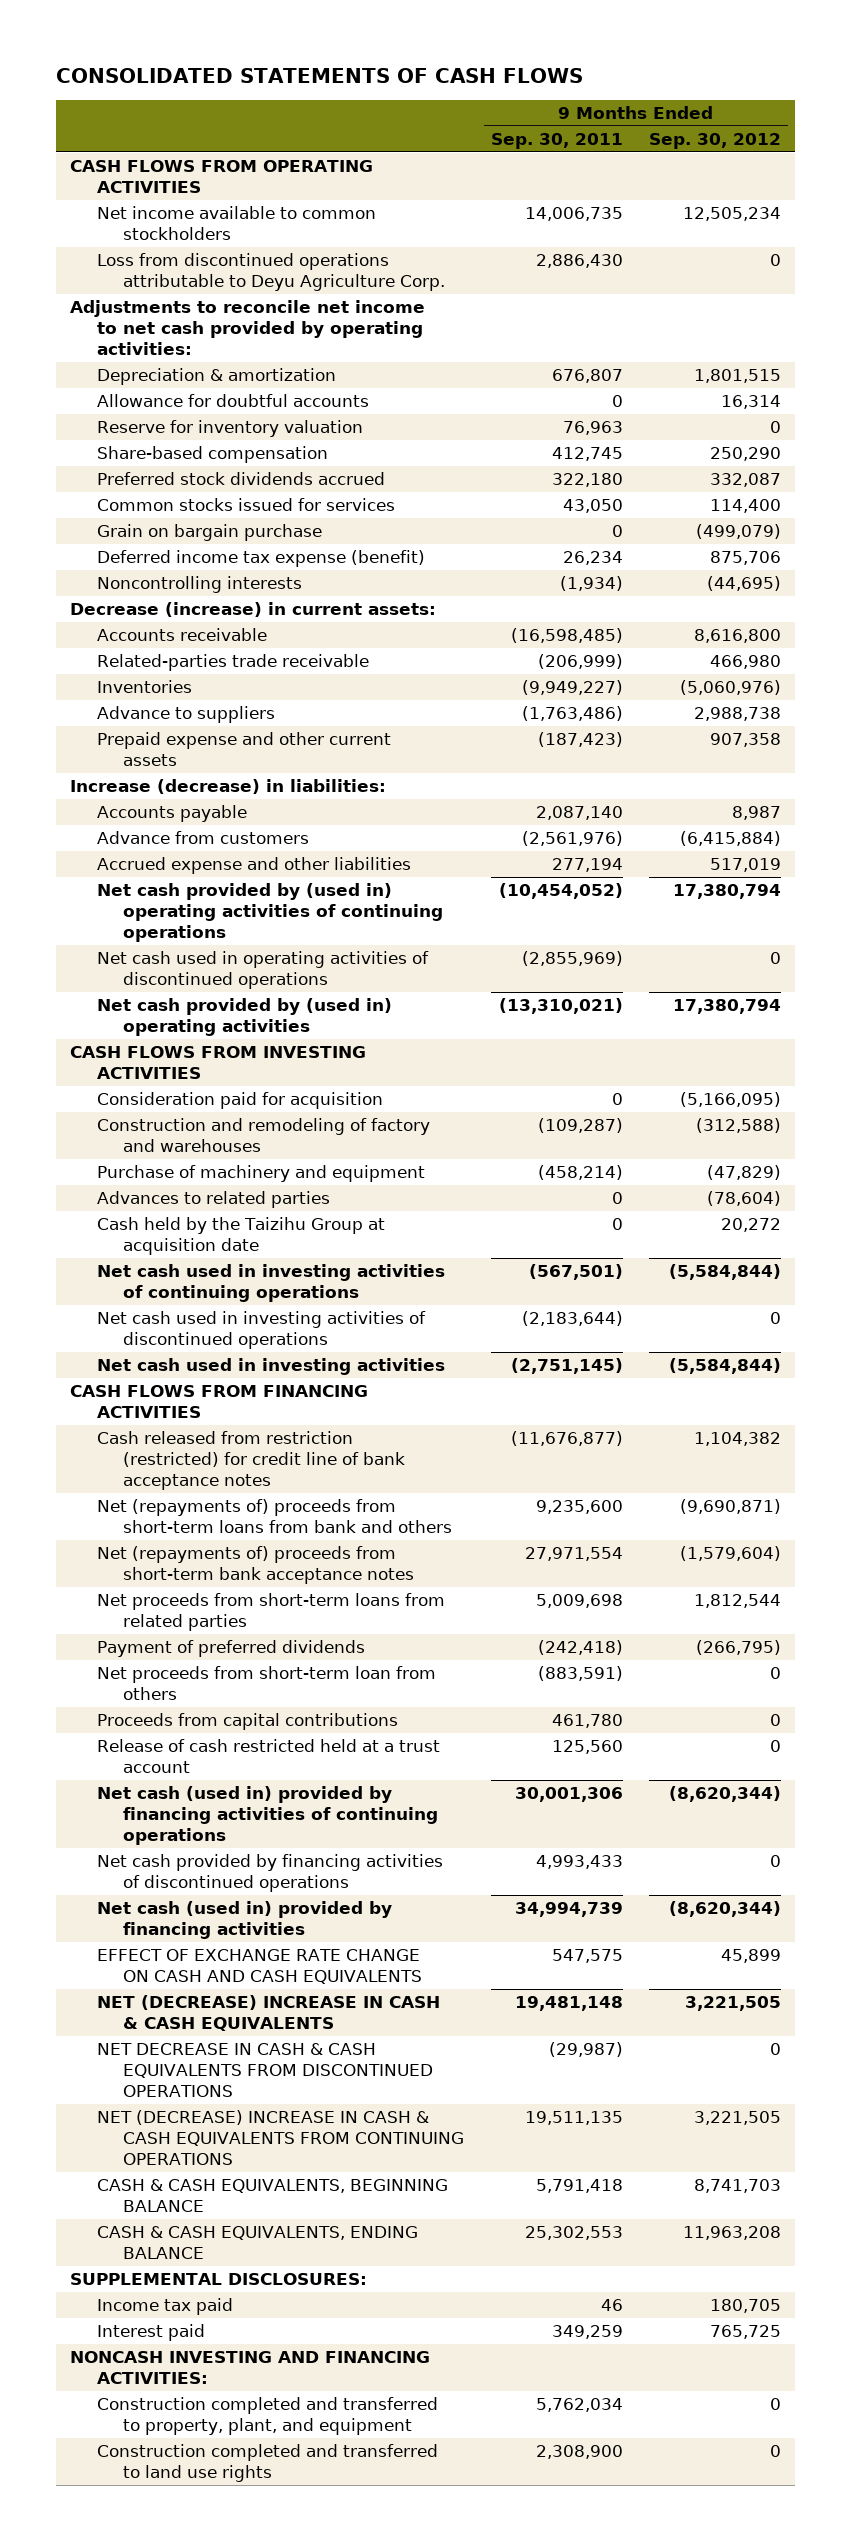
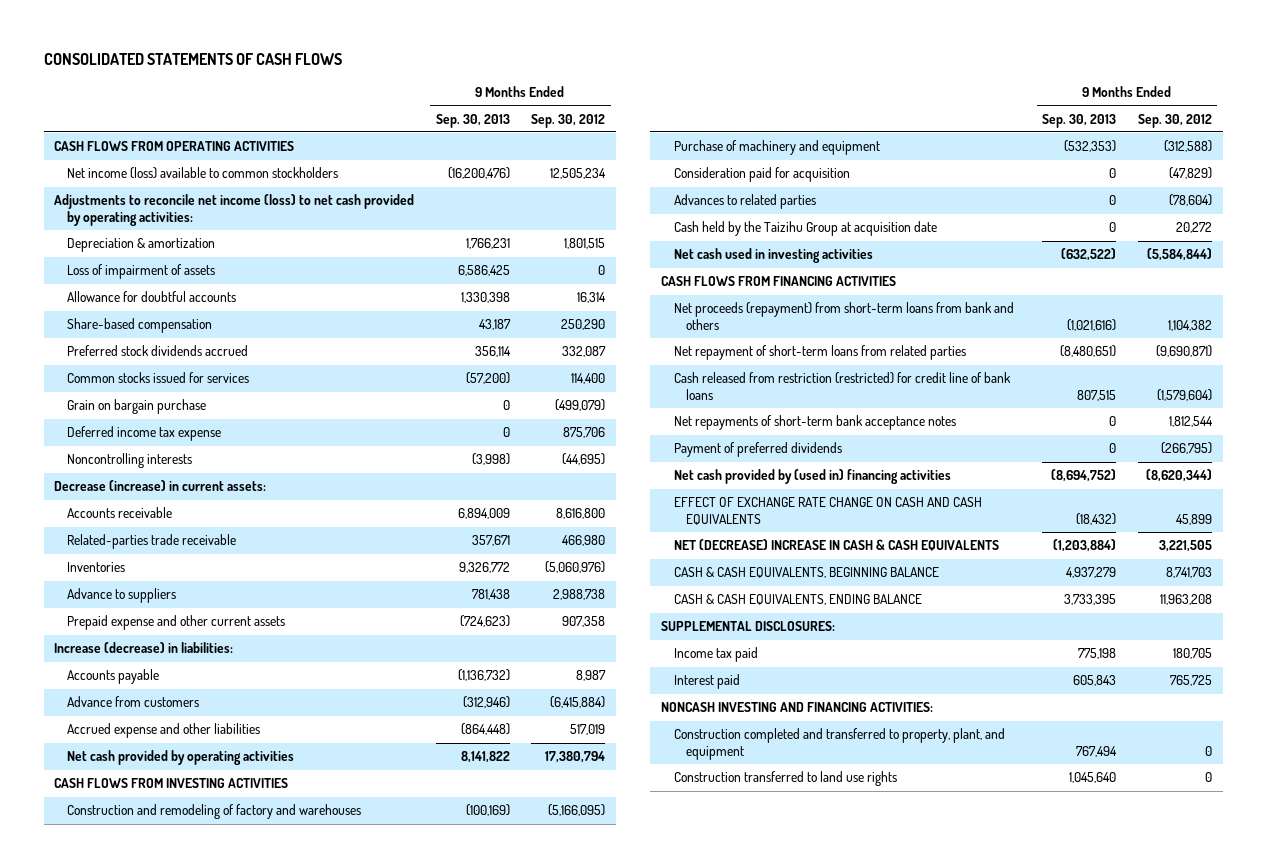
- | 9 Months Ended Sep. 30, 2011 | 9 Months Ended Sep. 30, 2012
+ | 9 Months Ended Sep. 30, 2013 | 9 Months Ended Sep. 30, 2012
- Net income available to common stockholders | 14,006,735 | 12,505,234
- Loss from discontinued operations attributable to Deyu Agriculture Corp. | 2,886,430 | 0
- Adjustments to reconcile net income to net cash provided by operating activities:
+ Net income (loss) available to common stockholders | (16,200,476) | 12,505,234
+ Adjustments to reconcile net income (loss) to net cash provided by operating activities:
+ Loss of impairment of assets | 6,586,425 | 0
- Reserve for inventory valuation | 76,963 | 0
- Deferred income tax expense (benefit) | 26,234 | 875,706
+ Deferred income tax expense | 0 | 875,706
- Net cash provided by (used in) operating activities of continuing operations | (10,454,052) | 17,380,794
- Net cash used in operating activities of discontinued operations | (2,855,969) | 0
- Net cash provided by (used in) operating activities | (13,310,021) | 17,380,794
+ Net cash provided by operating activities | 8,141,822 | 17,380,794
- Consideration paid for acquisition | 0 | (5,166,095)
- Construction and remodeling of factory and warehouses | (109,287) | (312,588)
- Purchase of machinery and equipment | (458,214) | (47,829)
+ Construction and remodeling of factory and warehouses | (100,169) | (5,166,095)
+ Purchase of machinery and equipment | (532,353) | (312,588)
+ Consideration paid for acquisition | 0 | (47,829)
- Net cash used in investing activities of continuing operations | (567,501) | (5,584,844)
- Net cash used in investing activities of discontinued operations | (2,183,644) | 0
- Cash released from restriction (restricted) for credit line of bank acceptance notes | (11,676,877) | 1,104,382
- Net (repayments of) proceeds from short-term loans from bank and others | 9,235,600 | (9,690,871)
- Net (repayments of) proceeds from short-term bank acceptance notes | 27,971,554 | (1,579,604)
- Net proceeds from short-term loans from related parties | 5,009,698 | 1,812,544
+ Net proceeds (repayment) from short-term loans from bank and others | (1,021,616) | 1,104,382
+ Net repayment of short-term loans from related parties | (8,480,651) | (9,690,871)
+ Cash released from restriction (restricted) for credit line of bank loans | 807,515 | (1,579,604)
+ Net repayments of short-term bank acceptance notes | 0 | 1,812,544
- Net proceeds from short-term loan from others | (883,591) | 0
- Proceeds from capital contributions | 461,780 | 0
- Release of cash restricted held at a trust account | 125,560 | 0
- Net cash (used in) provided by financing activities of continuing operations | 30,001,306 | (8,620,344)
- Net cash provided by financing activities of discontinued operations | 4,993,433 | 0
- Net cash (used in) provided by financing activities | 34,994,739 | (8,620,344)
+ Net cash provided by (used in) financing activities | (8,694,752) | (8,620,344)
- NET DECREASE IN CASH & CASH EQUIVALENTS FROM DISCONTINUED OPERATIONS | (29,987) | 0
- NET (DECREASE) INCREASE IN CASH & CASH EQUIVALENTS FROM CONTINUING OPERATIONS | 19,511,135 | 3,221,505
- Construction completed and transferred to land use rights | 2,308,900 | 0
+ Construction transferred to land use rights | 1,045,640 | 0

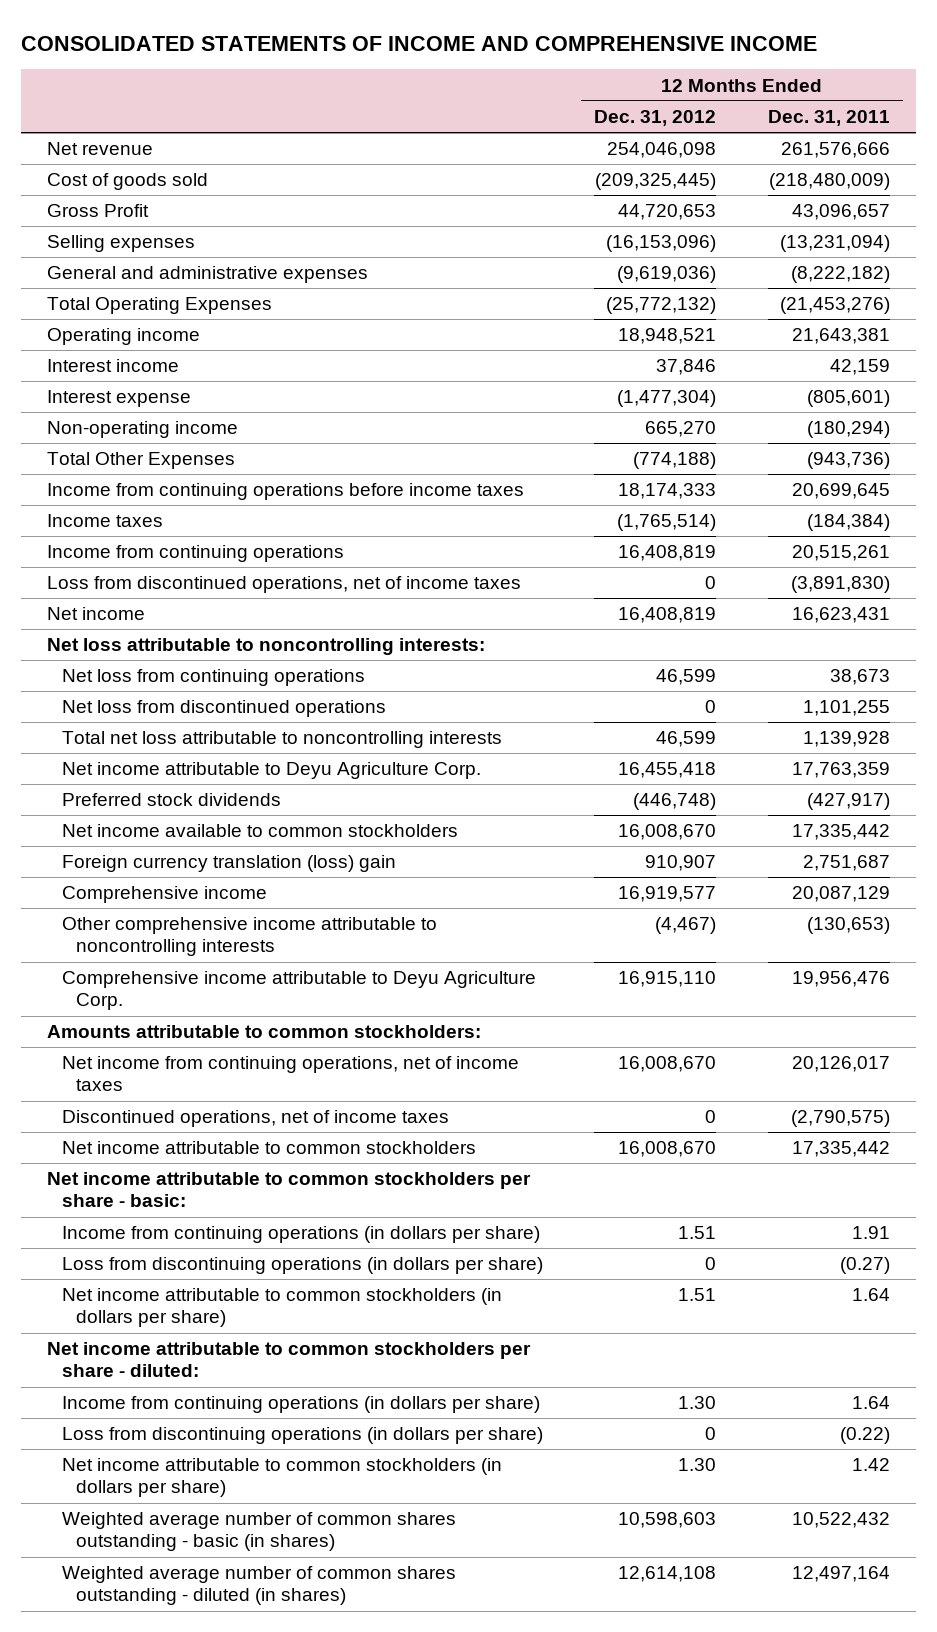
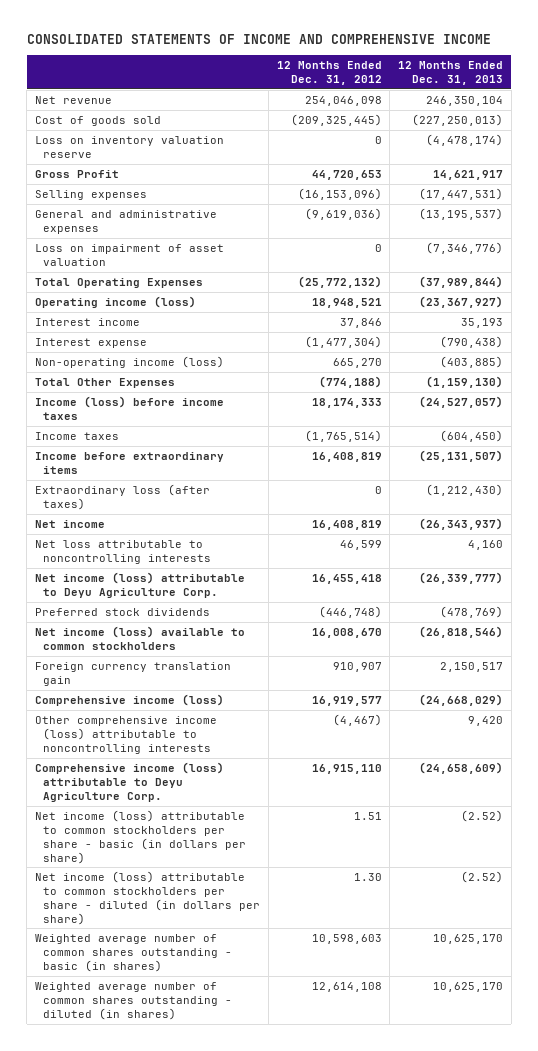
- | 12 Months Ended Dec. 31, 2012 | 12 Months Ended Dec. 31, 2011
+ | 12 Months Ended Dec. 31, 2012 | 12 Months Ended Dec. 31, 2013
+ Loss on inventory valuation reserve | 0 | (4,478,174)
+ Loss on impairment of asset valuation | 0 | (7,346,776)
- Operating income | 18,948,521 | 21,643,381
+ Operating income (loss) | 18,948,521 | (23,367,927)
- Non-operating income | 665,270 | (180,294)
+ Non-operating income (loss) | 665,270 | (403,885)
- Income from continuing operations before income taxes | 18,174,333 | 20,699,645
+ Income (loss) before income taxes | 18,174,333 | (24,527,057)
- Income from continuing operations | 16,408,819 | 20,515,261
- Loss from discontinued operations, net of income taxes | 0 | (3,891,830)
+ Income before extraordinary items | 16,408,819 | (25,131,507)
+ Extraordinary loss (after taxes) | 0 | (1,212,430)
- Net loss attributable to noncontrolling interests:
- Net loss from continuing operations | 46,599 | 38,673
- Net loss from discontinued operations | 0 | 1,101,255
- Total net loss attributable to noncontrolling interests | 46,599 | 1,139,928
- Net income attributable to Deyu Agriculture Corp. | 16,455,418 | 17,763,359
+ Net loss attributable to noncontrolling interests | 46,599 | 4,160
+ Net income (loss) attributable to Deyu Agriculture Corp. | 16,455,418 | (26,339,777)
- Net income available to common stockholders | 16,008,670 | 17,335,442
- Foreign currency translation (loss) gain | 910,907 | 2,751,687
- Comprehensive income | 16,919,577 | 20,087,129
- Other comprehensive income attributable to noncontrolling interests | (4,467) | (130,653)
- Comprehensive income attributable to Deyu Agriculture Corp. | 16,915,110 | 19,956,476
- Amounts attributable to common stockholders:
- Net income from continuing operations, net of income taxes | 16,008,670 | 20,126,017
- Discontinued operations, net of income taxes | 0 | (2,790,575)
- Net income attributable to common stockholders | 16,008,670 | 17,335,442
- Net income attributable to common stockholders per share - basic:
- Income from continuing operations (in dollars per share) | 1.51 | 1.91
- Loss from discontinuing operations (in dollars per share) | 0 | (0.27)
- Net income attributable to common stockholders (in dollars per share) | 1.51 | 1.64
- Net income attributable to common stockholders per share - diluted:
- Income from continuing operations (in dollars per share) | 1.30 | 1.64
- Loss from discontinuing operations (in dollars per share) | 0 | (0.22)
- Net income attributable to common stockholders (in dollars per share) | 1.30 | 1.42
+ Net income (loss) available to common stockholders | 16,008,670 | (26,818,546)
+ Foreign currency translation gain | 910,907 | 2,150,517
+ Comprehensive income (loss) | 16,919,577 | (24,668,029)
+ Other comprehensive income (loss) attributable to noncontrolling interests | (4,467) | 9,420
+ Comprehensive income (loss) attributable to Deyu Agriculture Corp. | 16,915,110 | (24,658,609)
+ Net income (loss) attributable to common stockholders per share - basic (in dollars per share) | 1.51 | (2.52)
+ Net income (loss) attributable to common stockholders per share - diluted (in dollars per share) | 1.30 | (2.52)

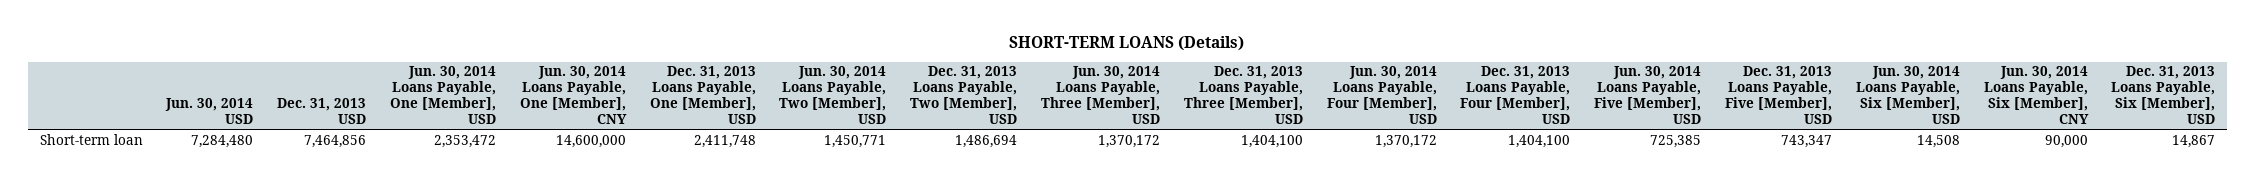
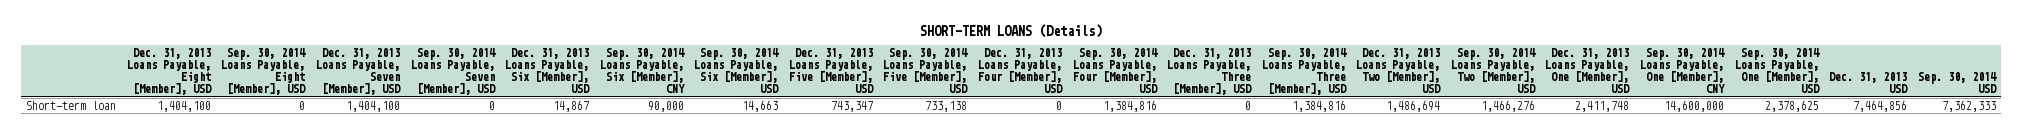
- | Jun. 30, 2014 USD | Dec. 31, 2013 USD | Jun. 30, 2014 Loans Payable, One [Member], USD | Jun. 30, 2014 Loans Payable, One [Member], CNY | Dec. 31, 2013 Loans Payable, One [Member], USD | Jun. 30, 2014 Loans Payable, Two [Member], USD | Dec. 31, 2013 Loans Payable, Two [Member], USD | Jun. 30, 2014 Loans Payable, Three [Member], USD | Dec. 31, 2013 Loans Payable, Three [Member], USD | Jun. 30, 2014 Loans Payable, Four [Member], USD | Dec. 31, 2013 Loans Payable, Four [Member], USD | Jun. 30, 2014 Loans Payable, Five [Member], USD | Dec. 31, 2013 Loans Payable, Five [Member], USD | Jun. 30, 2014 Loans Payable, Six [Member], USD | Jun. 30, 2014 Loans Payable, Six [Member], CNY | Dec. 31, 2013 Loans Payable, Six [Member], USD
+ | Dec. 31, 2013 Loans Payable, Eight [Member], USD | Sep. 30, 2014 Loans Payable, Eight [Member], USD | Dec. 31, 2013 Loans Payable, Seven [Member], USD | Sep. 30, 2014 Loans Payable, Seven [Member], USD | Dec. 31, 2013 Loans Payable, Six [Member], USD | Sep. 30, 2014 Loans Payable, Six [Member], CNY | Sep. 30, 2014 Loans Payable, Six [Member], USD | Dec. 31, 2013 Loans Payable, Five [Member], USD | Sep. 30, 2014 Loans Payable, Five [Member], USD | Dec. 31, 2013 Loans Payable, Four [Member], USD | Sep. 30, 2014 Loans Payable, Four [Member], USD | Dec. 31, 2013 Loans Payable, Three [Member], USD | Sep. 30, 2014 Loans Payable, Three [Member], USD | Dec. 31, 2013 Loans Payable, Two [Member], USD | Sep. 30, 2014 Loans Payable, Two [Member], USD | Dec. 31, 2013 Loans Payable, One [Member], USD | Sep. 30, 2014 Loans Payable, One [Member], CNY | Sep. 30, 2014 Loans Payable, One [Member], USD | Dec. 31, 2013 USD | Sep. 30, 2014 USD
- Short-term loan | 7,284,480 | 7,464,856 | 2,353,472 | 14,600,000 | 2,411,748 | 1,450,771 | 1,486,694 | 1,370,172 | 1,404,100 | 1,370,172 | 1,404,100 | 725,385 | 743,347 | 14,508 | 90,000 | 14,867
+ Short-term loan | 1,404,100 | 0 | 1,404,100 | 0 | 14,867 | 90,000 | 14,663 | 743,347 | 733,138 | 0 | 1,384,816 | 0 | 1,384,816 | 1,486,694 | 1,466,276 | 2,411,748 | 14,600,000 | 2,378,625 | 7,464,856 | 7,362,333

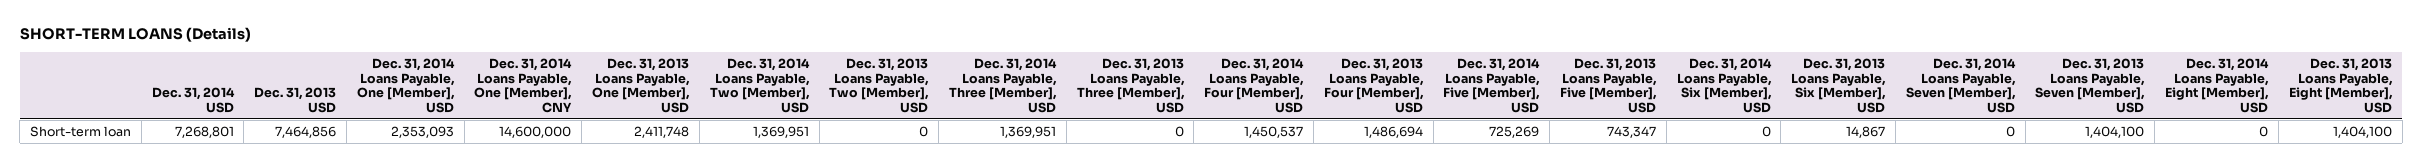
- | Dec. 31, 2013 Loans Payable, Eight [Member], USD | Sep. 30, 2014 Loans Payable, Eight [Member], USD | Dec. 31, 2013 Loans Payable, Seven [Member], USD | Sep. 30, 2014 Loans Payable, Seven [Member], USD | Dec. 31, 2013 Loans Payable, Six [Member], USD | Sep. 30, 2014 Loans Payable, Six [Member], CNY | Sep. 30, 2014 Loans Payable, Six [Member], USD | Dec. 31, 2013 Loans Payable, Five [Member], USD | Sep. 30, 2014 Loans Payable, Five [Member], USD | Dec. 31, 2013 Loans Payable, Four [Member], USD | Sep. 30, 2014 Loans Payable, Four [Member], USD | Dec. 31, 2013 Loans Payable, Three [Member], USD | Sep. 30, 2014 Loans Payable, Three [Member], USD | Dec. 31, 2013 Loans Payable, Two [Member], USD | Sep. 30, 2014 Loans Payable, Two [Member], USD | Dec. 31, 2013 Loans Payable, One [Member], USD | Sep. 30, 2014 Loans Payable, One [Member], CNY | Sep. 30, 2014 Loans Payable, One [Member], USD | Dec. 31, 2013 USD | Sep. 30, 2014 USD
+ | Dec. 31, 2014 USD | Dec. 31, 2013 USD | Dec. 31, 2014 Loans Payable, One [Member], USD | Dec. 31, 2014 Loans Payable, One [Member], CNY | Dec. 31, 2013 Loans Payable, One [Member], USD | Dec. 31, 2014 Loans Payable, Two [Member], USD | Dec. 31, 2013 Loans Payable, Two [Member], USD | Dec. 31, 2014 Loans Payable, Three [Member], USD | Dec. 31, 2013 Loans Payable, Three [Member], USD | Dec. 31, 2014 Loans Payable, Four [Member], USD | Dec. 31, 2013 Loans Payable, Four [Member], USD | Dec. 31, 2014 Loans Payable, Five [Member], USD | Dec. 31, 2013 Loans Payable, Five [Member], USD | Dec. 31, 2014 Loans Payable, Six [Member], USD | Dec. 31, 2013 Loans Payable, Six [Member], USD | Dec. 31, 2014 Loans Payable, Seven [Member], USD | Dec. 31, 2013 Loans Payable, Seven [Member], USD | Dec. 31, 2014 Loans Payable, Eight [Member], USD | Dec. 31, 2013 Loans Payable, Eight [Member], USD
- Short-term loan | 1,404,100 | 0 | 1,404,100 | 0 | 14,867 | 90,000 | 14,663 | 743,347 | 733,138 | 0 | 1,384,816 | 0 | 1,384,816 | 1,486,694 | 1,466,276 | 2,411,748 | 14,600,000 | 2,378,625 | 7,464,856 | 7,362,333
+ Short-term loan | 7,268,801 | 7,464,856 | 2,353,093 | 14,600,000 | 2,411,748 | 1,369,951 | 0 | 1,369,951 | 0 | 1,450,537 | 1,486,694 | 725,269 | 743,347 | 0 | 14,867 | 0 | 1,404,100 | 0 | 1,404,100

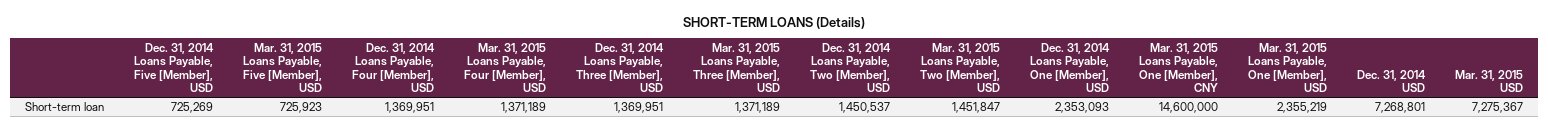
- | Dec. 31, 2014 USD | Dec. 31, 2013 USD | Dec. 31, 2014 Loans Payable, One [Member], USD | Dec. 31, 2014 Loans Payable, One [Member], CNY | Dec. 31, 2013 Loans Payable, One [Member], USD | Dec. 31, 2014 Loans Payable, Two [Member], USD | Dec. 31, 2013 Loans Payable, Two [Member], USD | Dec. 31, 2014 Loans Payable, Three [Member], USD | Dec. 31, 2013 Loans Payable, Three [Member], USD | Dec. 31, 2014 Loans Payable, Four [Member], USD | Dec. 31, 2013 Loans Payable, Four [Member], USD | Dec. 31, 2014 Loans Payable, Five [Member], USD | Dec. 31, 2013 Loans Payable, Five [Member], USD | Dec. 31, 2014 Loans Payable, Six [Member], USD | Dec. 31, 2013 Loans Payable, Six [Member], USD | Dec. 31, 2014 Loans Payable, Seven [Member], USD | Dec. 31, 2013 Loans Payable, Seven [Member], USD | Dec. 31, 2014 Loans Payable, Eight [Member], USD | Dec. 31, 2013 Loans Payable, Eight [Member], USD
+ | Dec. 31, 2014 Loans Payable, Five [Member], USD | Mar. 31, 2015 Loans Payable, Five [Member], USD | Dec. 31, 2014 Loans Payable, Four [Member], USD | Mar. 31, 2015 Loans Payable, Four [Member], USD | Dec. 31, 2014 Loans Payable, Three [Member], USD | Mar. 31, 2015 Loans Payable, Three [Member], USD | Dec. 31, 2014 Loans Payable, Two [Member], USD | Mar. 31, 2015 Loans Payable, Two [Member], USD | Dec. 31, 2014 Loans Payable, One [Member], USD | Mar. 31, 2015 Loans Payable, One [Member], CNY | Mar. 31, 2015 Loans Payable, One [Member], USD | Dec. 31, 2014 USD | Mar. 31, 2015 USD
- Short-term loan | 7,268,801 | 7,464,856 | 2,353,093 | 14,600,000 | 2,411,748 | 1,369,951 | 0 | 1,369,951 | 0 | 1,450,537 | 1,486,694 | 725,269 | 743,347 | 0 | 14,867 | 0 | 1,404,100 | 0 | 1,404,100
+ Short-term loan | 725,269 | 725,923 | 1,369,951 | 1,371,189 | 1,369,951 | 1,371,189 | 1,450,537 | 1,451,847 | 2,353,093 | 14,600,000 | 2,355,219 | 7,268,801 | 7,275,367

